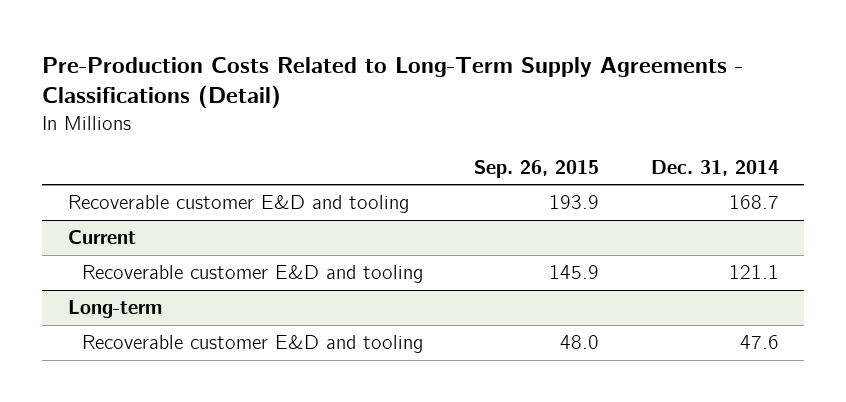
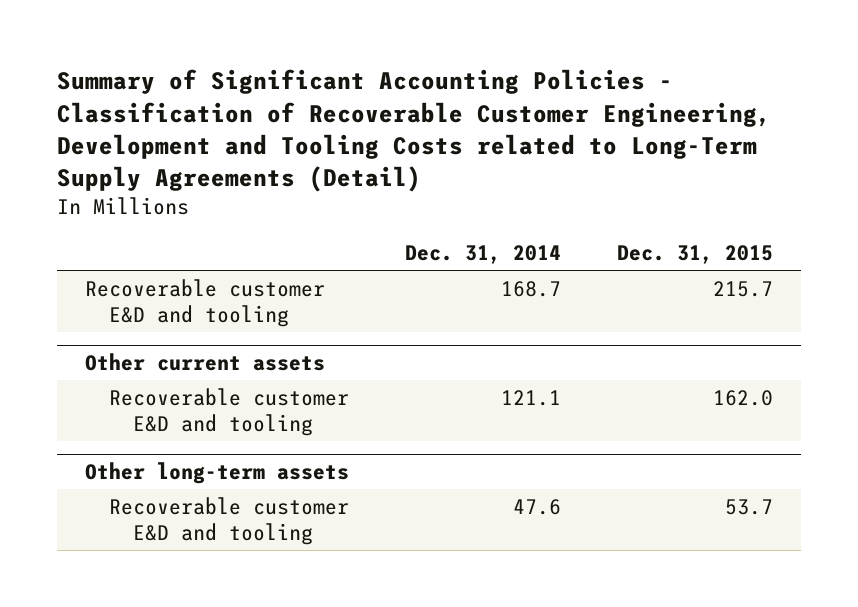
- Pre-Production Costs Related to Long-Term Supply Agreements - Classifications (Detail)
+ Summary of Significant Accounting Policies - Classification of Recoverable Customer Engineering, Development and Tooling Costs related to Long-Term Supply Agreements (Detail)
- | Sep. 26, 2015 | Dec. 31, 2014
+ | Dec. 31, 2014 | Dec. 31, 2015
- Current
+ Other current assets
- Long-term
+ Other long-term assets

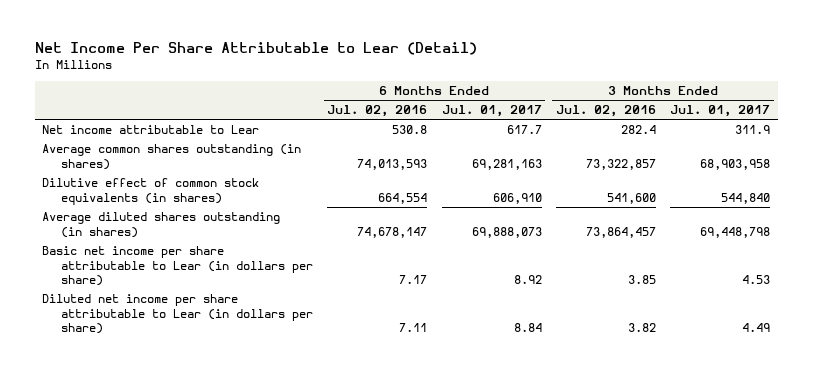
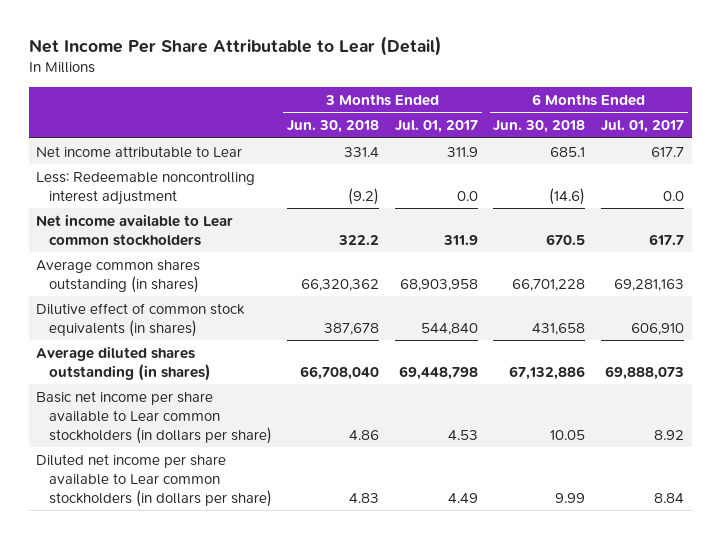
- | 6 Months Ended Jul. 02, 2016 | 6 Months Ended Jul. 01, 2017 | 3 Months Ended Jul. 02, 2016 | 3 Months Ended Jul. 01, 2017
+ | 3 Months Ended Jun. 30, 2018 | 3 Months Ended Jul. 01, 2017 | 6 Months Ended Jun. 30, 2018 | 6 Months Ended Jul. 01, 2017
+ Less: Redeemable noncontrolling interest adjustment | (9.2) | 0.0 | (14.6) | 0.0
+ Net income available to Lear common stockholders | 322.2 | 311.9 | 670.5 | 617.7
- Basic net income per share attributable to Lear (in dollars per share) | 7.17 | 8.92 | 3.85 | 4.53
- Diluted net income per share attributable to Lear (in dollars per share) | 7.11 | 8.84 | 3.82 | 4.49
+ Basic net income per share available to Lear common stockholders (in dollars per share) | 4.86 | 4.53 | 10.05 | 8.92
+ Diluted net income per share available to Lear common stockholders (in dollars per share) | 4.83 | 4.49 | 9.99 | 8.84

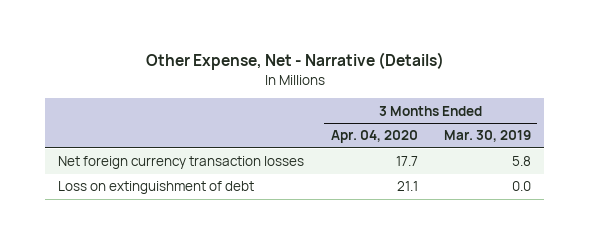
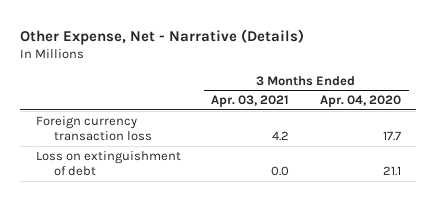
- | 3 Months Ended Apr. 04, 2020 | 3 Months Ended Mar. 30, 2019
+ | 3 Months Ended Apr. 03, 2021 | 3 Months Ended Apr. 04, 2020
- Net foreign currency transaction losses | 17.7 | 5.8
+ Foreign currency transaction loss | 4.2 | 17.7

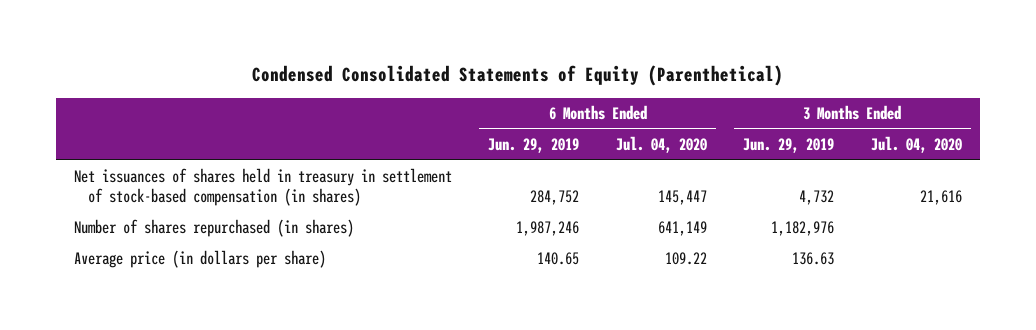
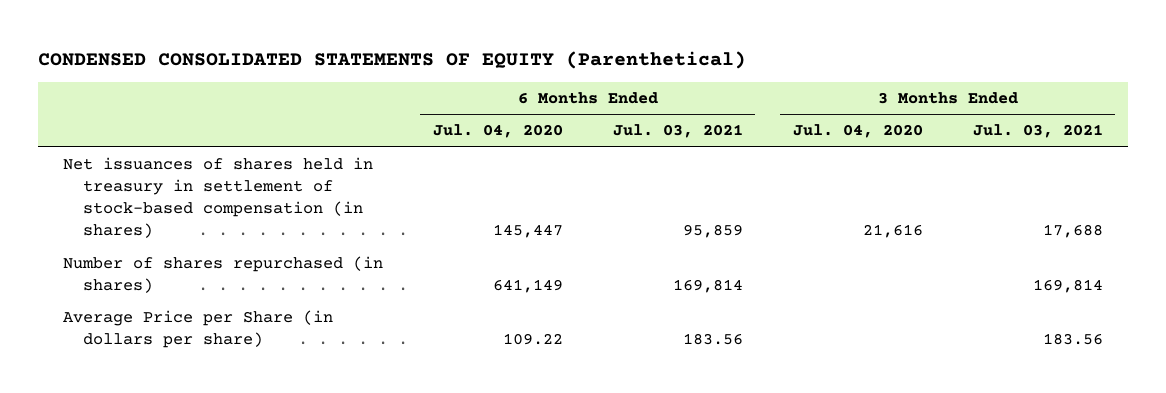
- Condensed Consolidated Statements of Equity (Parenthetical)
+ CONDENSED CONSOLIDATED STATEMENTS OF EQUITY (Parenthetical)
- | 6 Months Ended Jun. 29, 2019 | 6 Months Ended Jul. 04, 2020 | 3 Months Ended Jun. 29, 2019 | 3 Months Ended Jul. 04, 2020
+ | 6 Months Ended Jul. 04, 2020 | 6 Months Ended Jul. 03, 2021 | 3 Months Ended Jul. 04, 2020 | 3 Months Ended Jul. 03, 2021
- Average price (in dollars per share) | 140.65 | 109.22 | 136.63 |
+ Average Price per Share (in dollars per share) | 109.22 | 183.56 | | 183.56

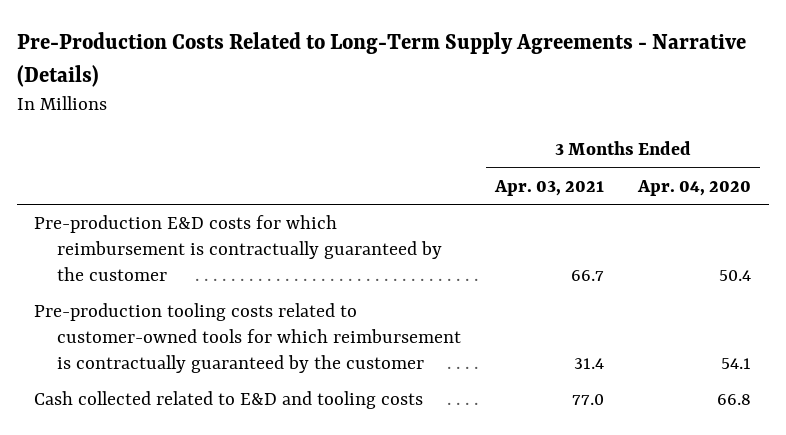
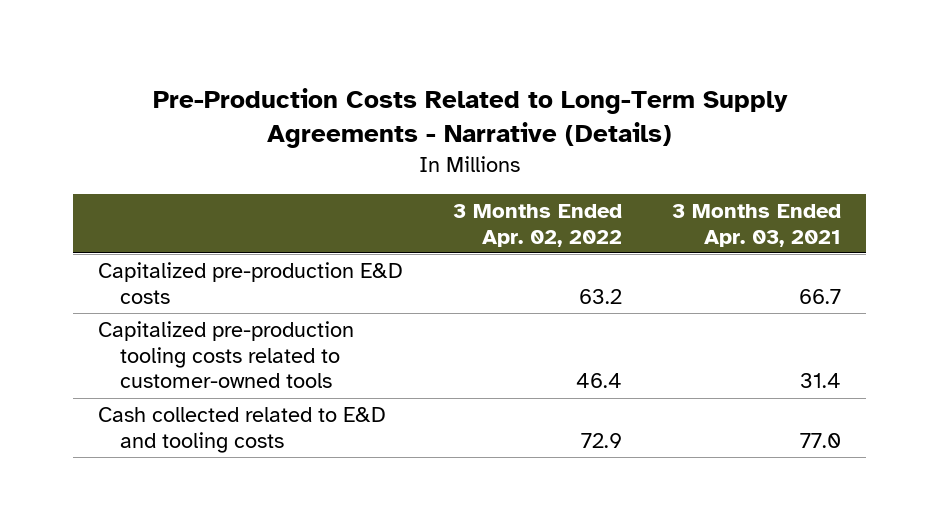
- | 3 Months Ended Apr. 03, 2021 | 3 Months Ended Apr. 04, 2020
+ | 3 Months Ended Apr. 02, 2022 | 3 Months Ended Apr. 03, 2021
- Pre-production E&D costs for which reimbursement is contractually guaranteed by the customer | 66.7 | 50.4
- Pre-production tooling costs related to customer-owned tools for which reimbursement is contractually guaranteed by the customer | 31.4 | 54.1
+ Capitalized pre-production E&D costs | 63.2 | 66.7
+ Capitalized pre-production tooling costs related to customer-owned tools | 46.4 | 31.4

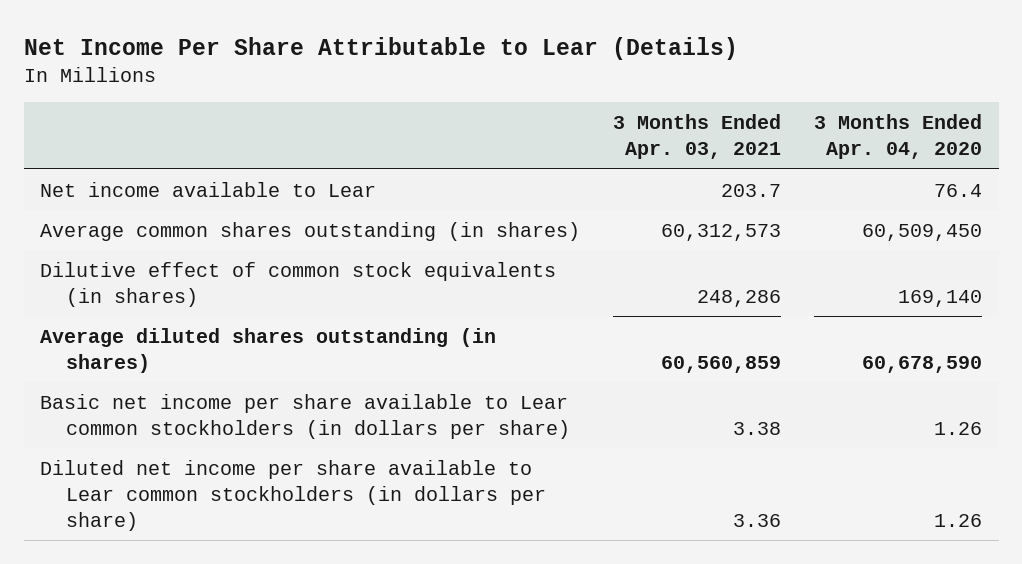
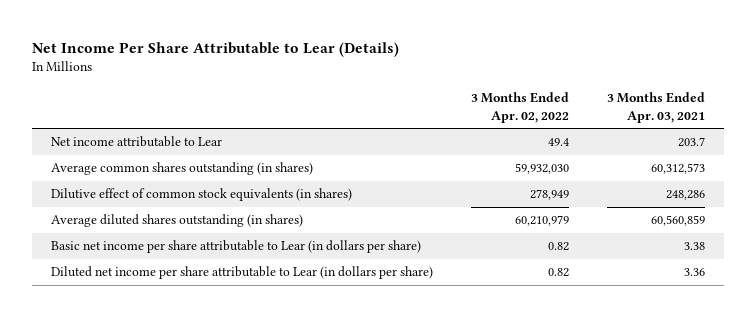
- | 3 Months Ended Apr. 03, 2021 | 3 Months Ended Apr. 04, 2020
+ | 3 Months Ended Apr. 02, 2022 | 3 Months Ended Apr. 03, 2021
- Net income available to Lear | 203.7 | 76.4
+ Net income attributable to Lear | 49.4 | 203.7
- Basic net income per share available to Lear common stockholders (in dollars per share) | 3.38 | 1.26
- Diluted net income per share available to Lear common stockholders (in dollars per share) | 3.36 | 1.26
+ Basic net income per share attributable to Lear (in dollars per share) | 0.82 | 3.38
+ Diluted net income per share attributable to Lear (in dollars per share) | 0.82 | 3.36

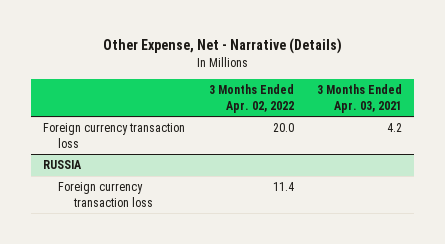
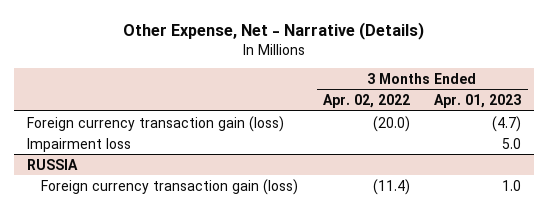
- | 3 Months Ended Apr. 02, 2022 | 3 Months Ended Apr. 03, 2021
+ | 3 Months Ended Apr. 02, 2022 | 3 Months Ended Apr. 01, 2023
- Foreign currency transaction loss | 20.0 | 4.2
+ Foreign currency transaction gain (loss) | (20.0) | (4.7)
+ Impairment loss | | 5.0
@ RUSSIA
- Foreign currency transaction loss | 11.4 |
+ Foreign currency transaction gain (loss) | (11.4) | 1.0

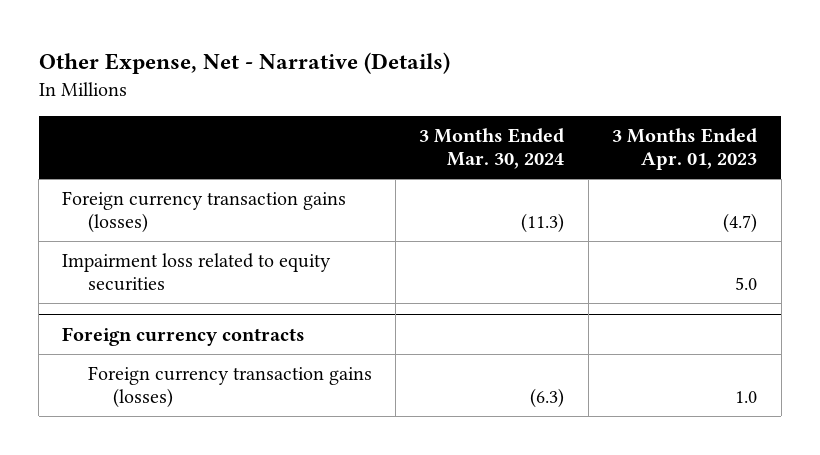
- | 3 Months Ended Apr. 02, 2022 | 3 Months Ended Apr. 01, 2023
+ | 3 Months Ended Mar. 30, 2024 | 3 Months Ended Apr. 01, 2023
- Foreign currency transaction gain (loss) | (20.0) | (4.7)
- Impairment loss | | 5.0
- RUSSIA
- Foreign currency transaction gain (loss) | (11.4) | 1.0
+ Foreign currency transaction gains (losses) | (11.3) | (4.7)
+ Impairment loss related to equity securities | | 5.0
+ Foreign currency contracts
+ Foreign currency transaction gains (losses) | (6.3) | 1.0

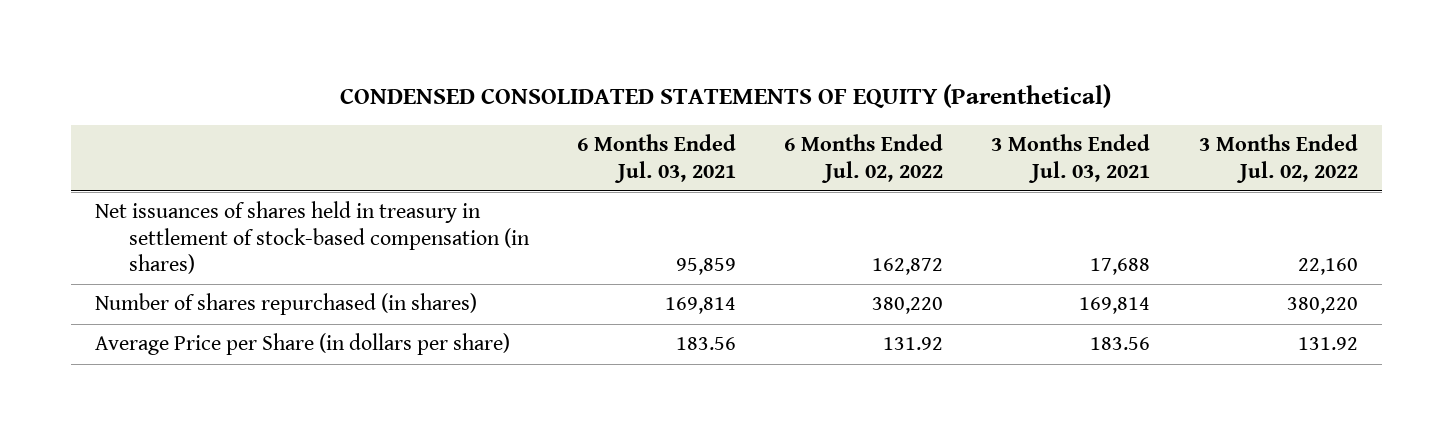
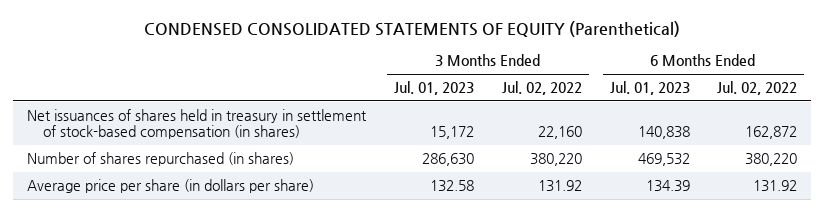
- | 6 Months Ended Jul. 03, 2021 | 6 Months Ended Jul. 02, 2022 | 3 Months Ended Jul. 03, 2021 | 3 Months Ended Jul. 02, 2022
+ | 3 Months Ended Jul. 01, 2023 | 3 Months Ended Jul. 02, 2022 | 6 Months Ended Jul. 01, 2023 | 6 Months Ended Jul. 02, 2022
- Average Price per Share (in dollars per share) | 183.56 | 131.92 | 183.56 | 131.92
+ Average price per share (in dollars per share) | 132.58 | 131.92 | 134.39 | 131.92

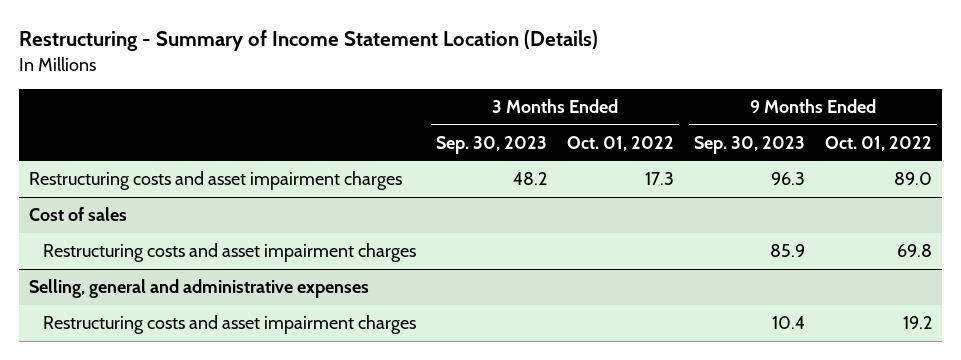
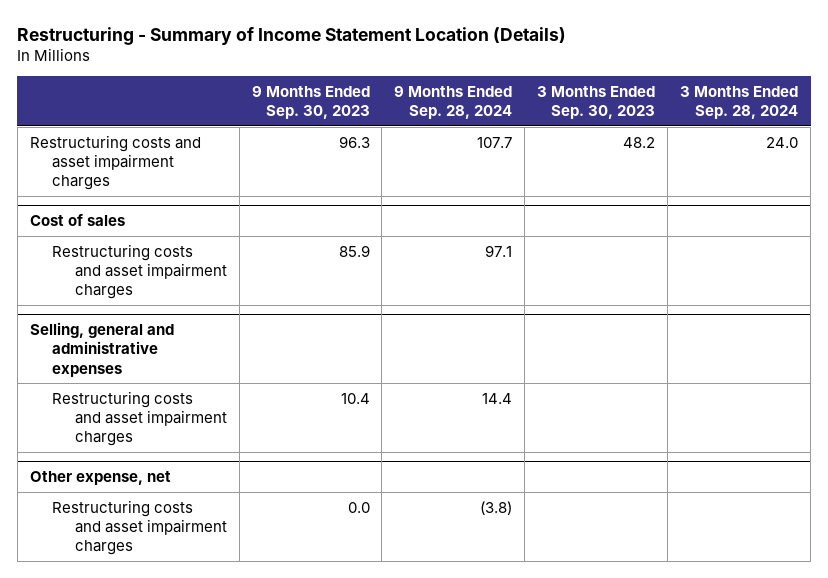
- | 3 Months Ended Sep. 30, 2023 | 3 Months Ended Oct. 01, 2022 | 9 Months Ended Sep. 30, 2023 | 9 Months Ended Oct. 01, 2022
+ | 9 Months Ended Sep. 30, 2023 | 9 Months Ended Sep. 28, 2024 | 3 Months Ended Sep. 30, 2023 | 3 Months Ended Sep. 28, 2024
+ Other expense, net
+ Restructuring costs and asset impairment charges | 0.0 | (3.8) | |

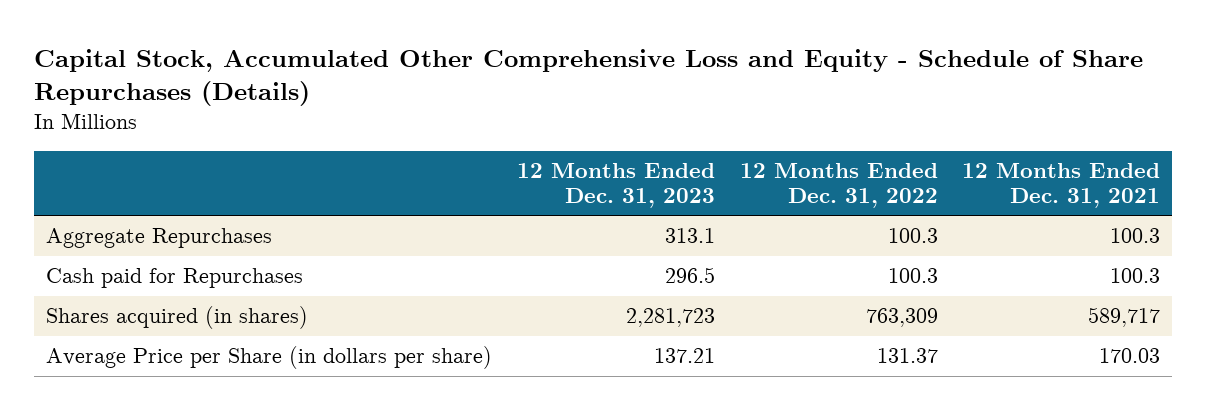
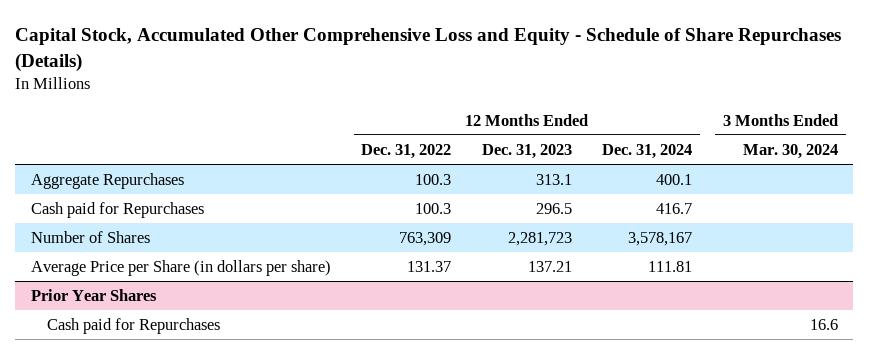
- | 12 Months Ended Dec. 31, 2023 | 12 Months Ended Dec. 31, 2022 | 12 Months Ended Dec. 31, 2021
+ | 12 Months Ended Dec. 31, 2022 | 12 Months Ended Dec. 31, 2023 | 12 Months Ended Dec. 31, 2024 | 3 Months Ended Mar. 30, 2024
- Shares acquired (in shares) | 2,281,723 | 763,309 | 589,717
+ Number of Shares | 763,309 | 2,281,723 | 3,578,167 |
+ Prior Year Shares
+ Cash paid for Repurchases | | | | 16.6

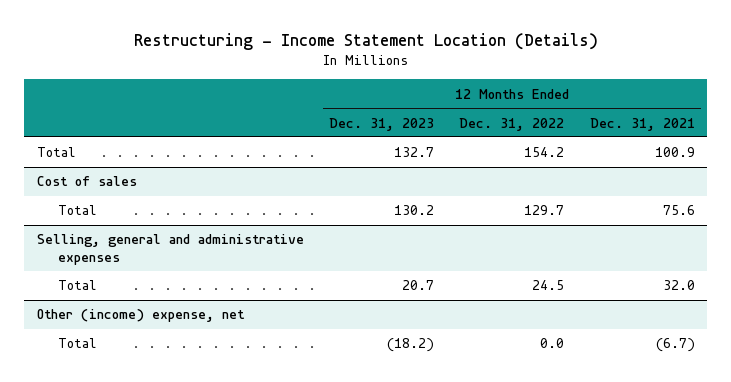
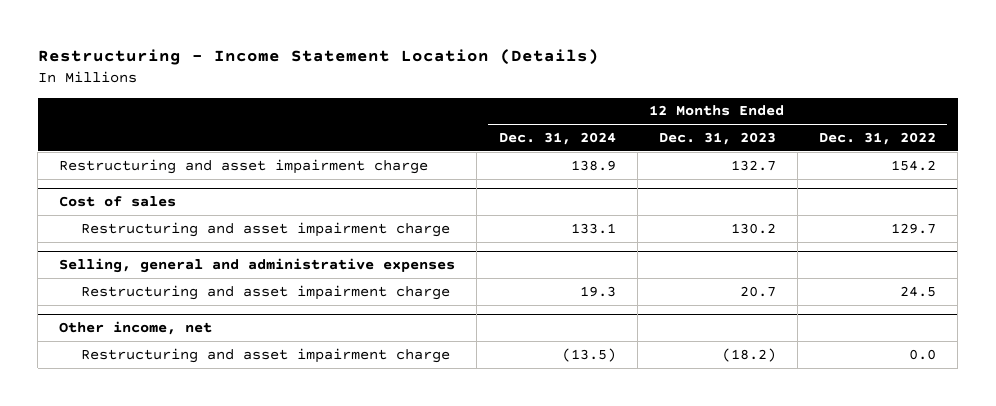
- | 12 Months Ended Dec. 31, 2023 | 12 Months Ended Dec. 31, 2022 | 12 Months Ended Dec. 31, 2021
+ | 12 Months Ended Dec. 31, 2024 | 12 Months Ended Dec. 31, 2023 | 12 Months Ended Dec. 31, 2022
- Total | 132.7 | 154.2 | 100.9
+ Restructuring and asset impairment charge | 138.9 | 132.7 | 154.2
@ Cost of sales
- Total | 130.2 | 129.7 | 75.6
+ Restructuring and asset impairment charge | 133.1 | 130.2 | 129.7
@ Selling, general and administrative expenses
- Total | 20.7 | 24.5 | 32.0
- Other (income) expense, net
- Total | (18.2) | 0.0 | (6.7)
@ Selling, general and administrative expenses
+ Restructuring and asset impairment charge | 19.3 | 20.7 | 24.5
+ Other income, net
+ Restructuring and asset impairment charge | (13.5) | (18.2) | 0.0

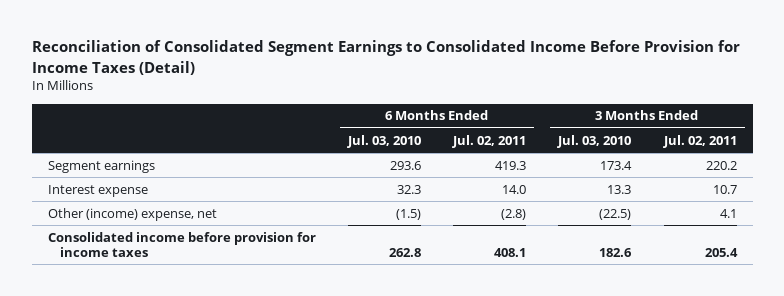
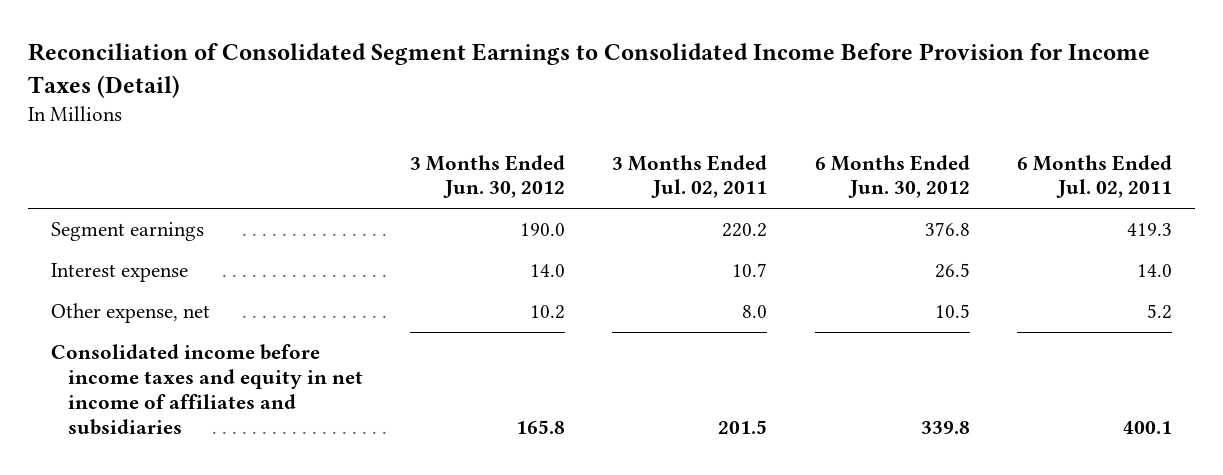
- | 6 Months Ended Jul. 03, 2010 | 6 Months Ended Jul. 02, 2011 | 3 Months Ended Jul. 03, 2010 | 3 Months Ended Jul. 02, 2011
+ | 3 Months Ended Jun. 30, 2012 | 3 Months Ended Jul. 02, 2011 | 6 Months Ended Jun. 30, 2012 | 6 Months Ended Jul. 02, 2011
- Other (income) expense, net | (1.5) | (2.8) | (22.5) | 4.1
- Consolidated income before provision for income taxes | 262.8 | 408.1 | 182.6 | 205.4
+ Other expense, net | 10.2 | 8.0 | 10.5 | 5.2
+ Consolidated income before income taxes and equity in net income of affiliates and subsidiaries | 165.8 | 201.5 | 339.8 | 400.1

